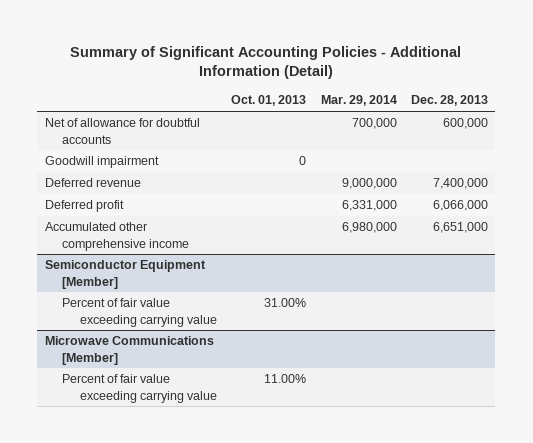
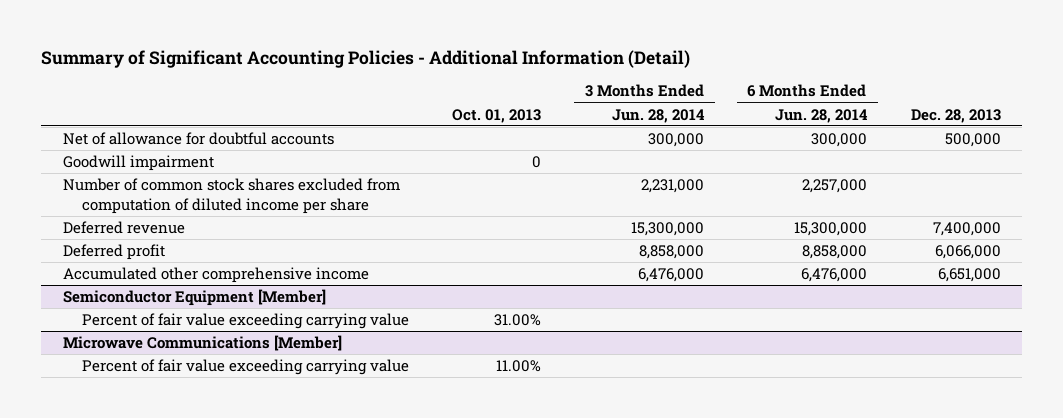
- | Oct. 01, 2013 | Mar. 29, 2014 | Dec. 28, 2013
+ | Oct. 01, 2013 | 3 Months Ended Jun. 28, 2014 | 6 Months Ended Jun. 28, 2014 | Dec. 28, 2013
- Net of allowance for doubtful accounts | | 700,000 | 600,000
+ Net of allowance for doubtful accounts | | 300,000 | 300,000 | 500,000
+ Number of common stock shares excluded from computation of diluted income per share | | 2,231,000 | 2,257,000 |

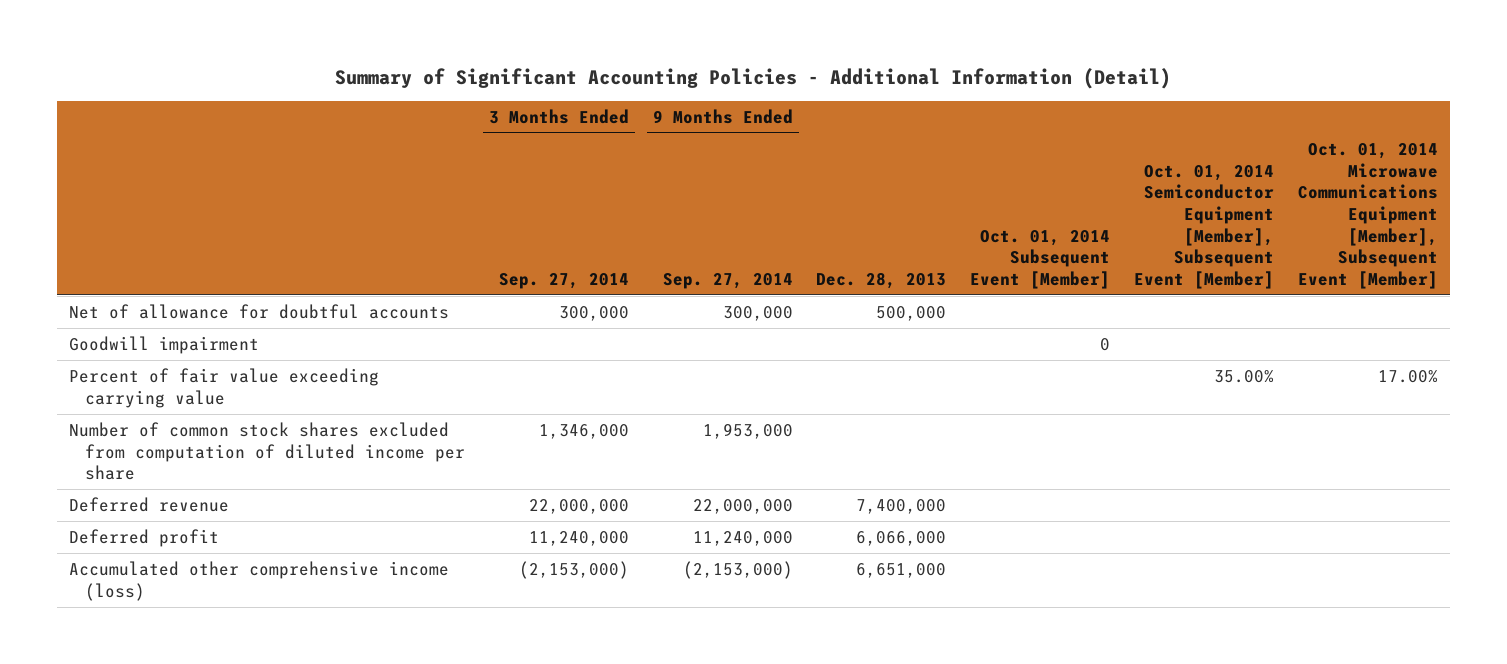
- | Oct. 01, 2013 | 3 Months Ended Jun. 28, 2014 | 6 Months Ended Jun. 28, 2014 | Dec. 28, 2013
+ | 3 Months Ended Sep. 27, 2014 | 9 Months Ended Sep. 27, 2014 | Dec. 28, 2013 | Oct. 01, 2014 Subsequent Event [Member] | Oct. 01, 2014 Semiconductor Equipment [Member], Subsequent Event [Member] | Oct. 01, 2014 Microwave Communications Equipment [Member], Subsequent Event [Member]
+ Percent of fair value exceeding carrying value | | | | | 35.00% | 17.00%
- Accumulated other comprehensive income | | 6,476,000 | 6,476,000 | 6,651,000
- Semiconductor Equipment [Member]
- Percent of fair value exceeding carrying value | 31.00% | | |
- Microwave Communications [Member]
- Percent of fair value exceeding carrying value | 11.00% | | |
+ Accumulated other comprehensive income (loss) | (2,153,000) | (2,153,000) | 6,651,000 | | |

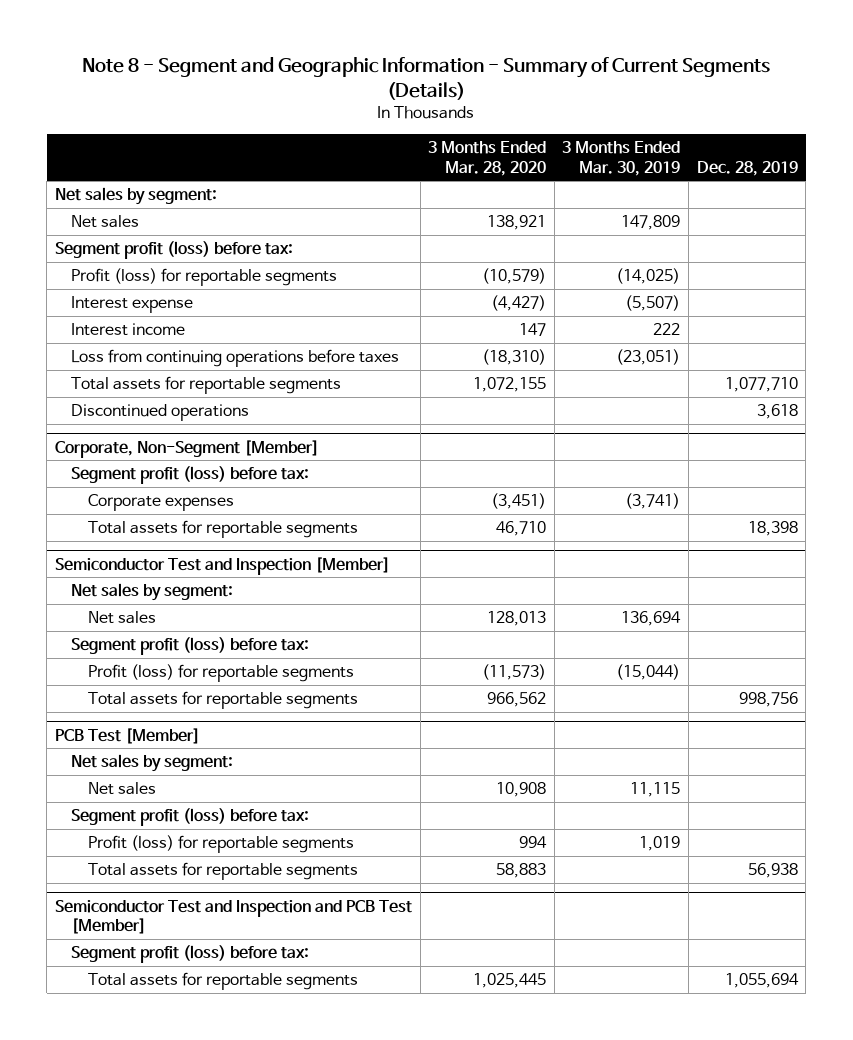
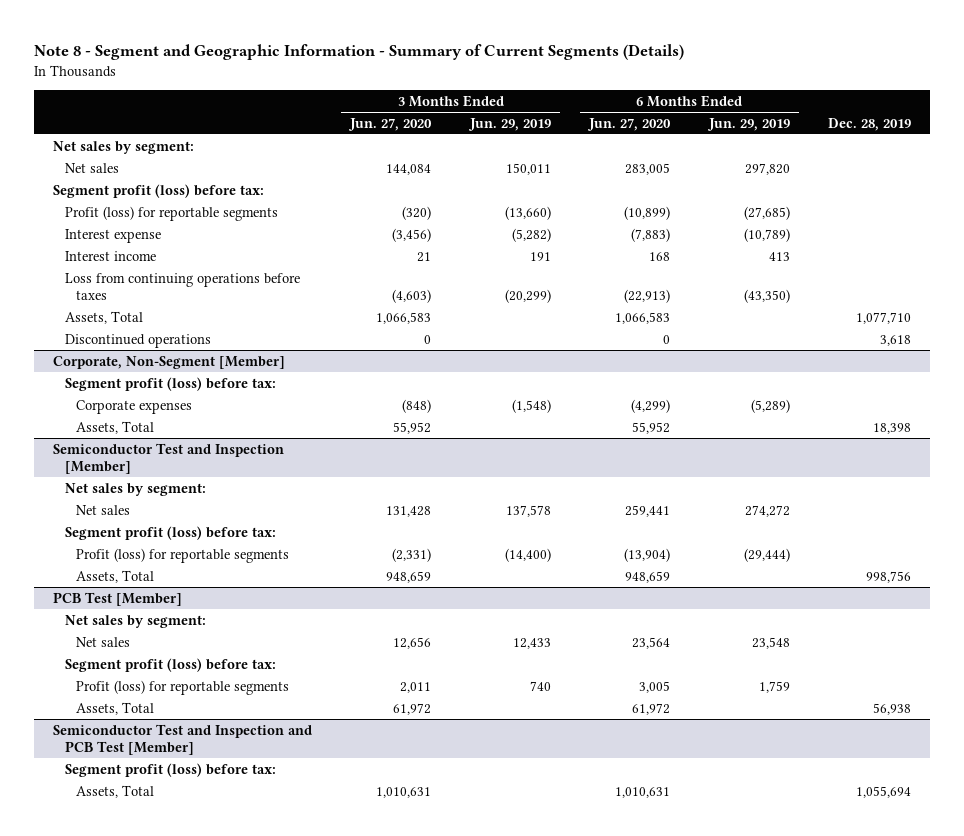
- | 3 Months Ended Mar. 28, 2020 | 3 Months Ended Mar. 30, 2019 | Dec. 28, 2019
+ | 3 Months Ended Jun. 27, 2020 | 3 Months Ended Jun. 29, 2019 | 6 Months Ended Jun. 27, 2020 | 6 Months Ended Jun. 29, 2019 | Dec. 28, 2019
- Total assets for reportable segments | 1,072,155 | | 1,077,710
+ Assets, Total | 1,066,583 | | 1,066,583 | | 1,077,710
@ Corporate, Non-Segment [Member]
- Total assets for reportable segments | 46,710 | | 18,398
+ Assets, Total | 55,952 | | 55,952 | | 18,398
@ Semiconductor Test and Inspection [Member]
- Total assets for reportable segments | 966,562 | | 998,756
+ Assets, Total | 948,659 | | 948,659 | | 998,756
@ PCB Test [Member]
- Total assets for reportable segments | 58,883 | | 56,938
+ Assets, Total | 61,972 | | 61,972 | | 56,938
@ Semiconductor Test and Inspection and PCB Test [Member]
- Total assets for reportable segments | 1,025,445 | | 1,055,694
+ Assets, Total | 1,010,631 | | 1,010,631 | | 1,055,694

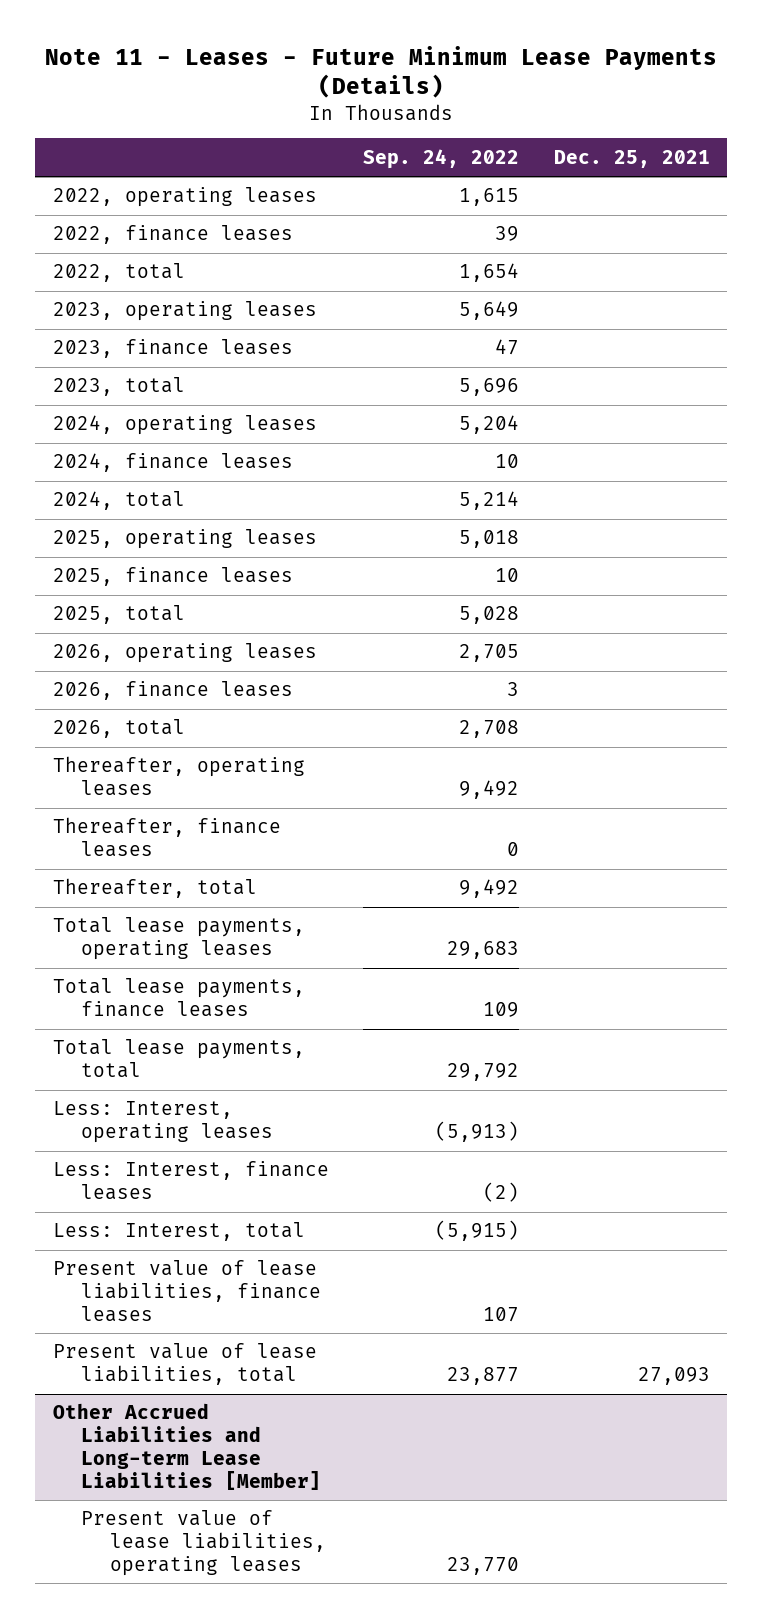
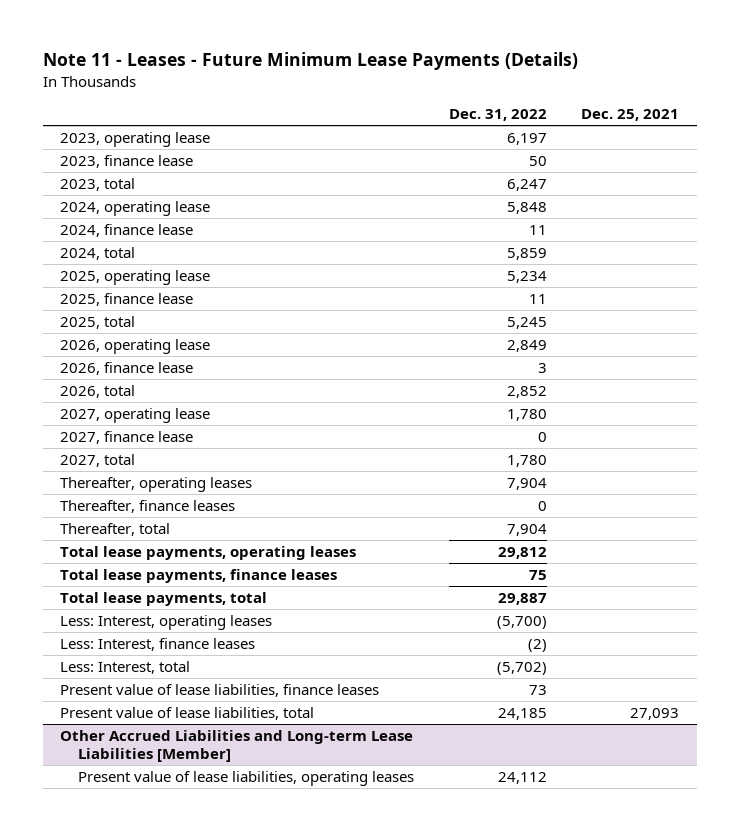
- | Sep. 24, 2022 | Dec. 25, 2021
+ | Dec. 31, 2022 | Dec. 25, 2021
- 2022, operating leases | 1,615 |
- 2022, finance leases | 39 |
- 2022, total | 1,654 |
- 2023, operating leases | 5,649 |
- 2023, finance leases | 47 |
+ 2023, operating lease | 6,197 |
+ 2023, finance lease | 50 |
- 2024, operating leases | 5,204 |
- 2024, finance leases | 10 |
+ 2024, operating lease | 5,848 |
+ 2024, finance lease | 11 |
- 2025, operating leases | 5,018 |
- 2025, finance leases | 10 |
+ 2025, operating lease | 5,234 |
+ 2025, finance lease | 11 |
- 2026, operating leases | 2,705 |
- 2026, finance leases | 3 |
+ 2026, operating lease | 2,849 |
+ 2026, finance lease | 3 |
+ 2027, operating lease | 1,780 |
+ 2027, finance lease | 0 |
+ 2027, total | 1,780 |

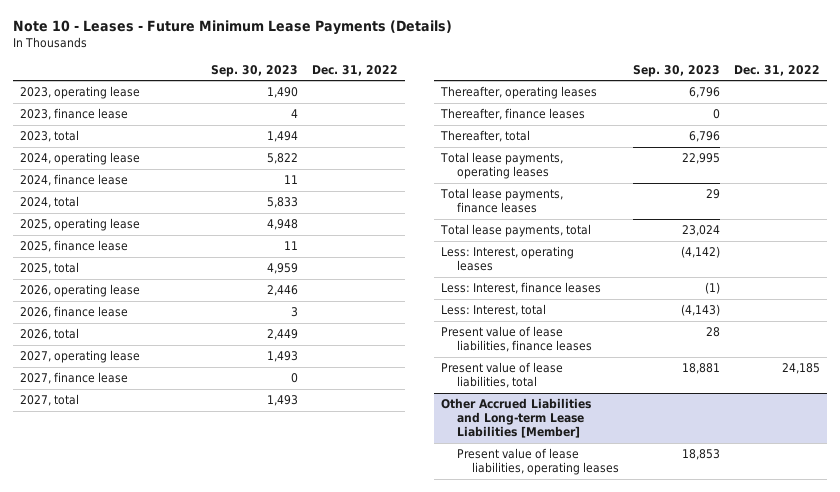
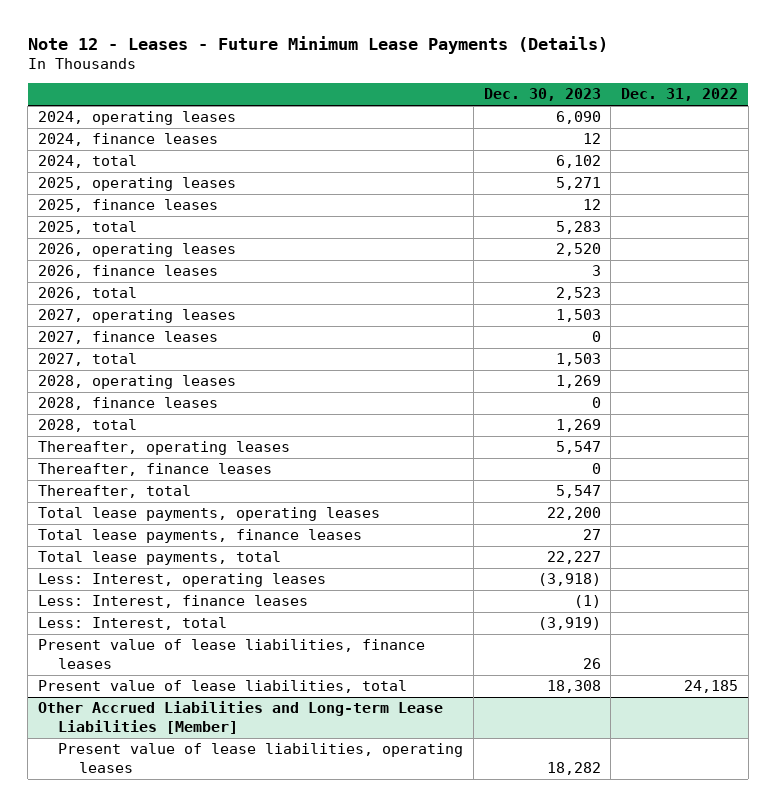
- Note 10 - Leases - Future Minimum Lease Payments (Details)
+ Note 12 - Leases - Future Minimum Lease Payments (Details)
- | Sep. 30, 2023 | Dec. 31, 2022
+ | Dec. 30, 2023 | Dec. 31, 2022
- 2023, operating lease | 1,490 |
- 2023, finance lease | 4 |
- 2023, total | 1,494 |
- 2024, operating lease | 5,822 |
- 2024, finance lease | 11 |
+ 2024, operating leases | 6,090 |
+ 2024, finance leases | 12 |
- 2025, operating lease | 4,948 |
- 2025, finance lease | 11 |
+ 2025, operating leases | 5,271 |
+ 2025, finance leases | 12 |
- 2026, operating lease | 2,446 |
- 2026, finance lease | 3 |
+ 2026, operating leases | 2,520 |
+ 2026, finance leases | 3 |
- 2027, operating lease | 1,493 |
- 2027, finance lease | 0 |
+ 2027, operating leases | 1,503 |
+ 2027, finance leases | 0 |
+ 2028, operating leases | 1,269 |
+ 2028, finance leases | 0 |
+ 2028, total | 1,269 |

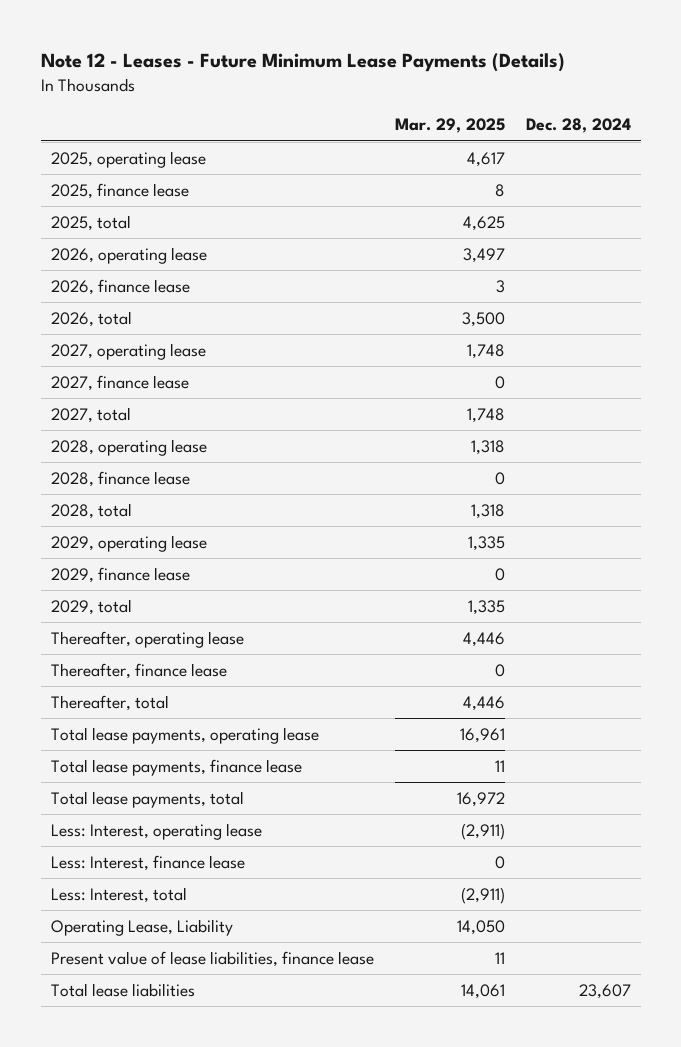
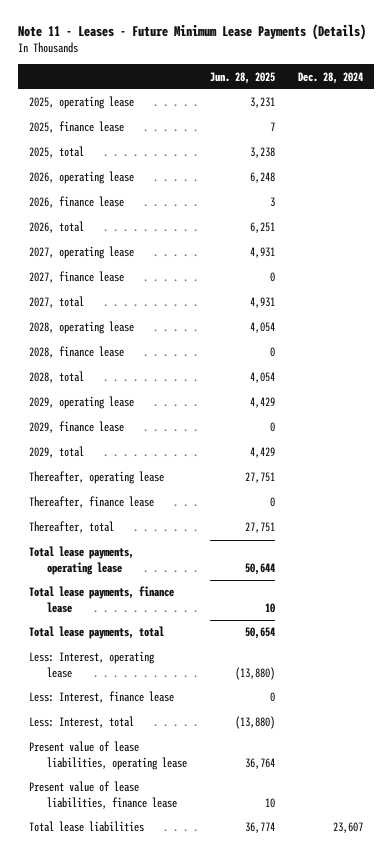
- Note 12 - Leases - Future Minimum Lease Payments (Details)
+ Note 11 - Leases - Future Minimum Lease Payments (Details)
- | Mar. 29, 2025 | Dec. 28, 2024
+ | Jun. 28, 2025 | Dec. 28, 2024
- Operating Lease, Liability | 14,050 |
+ Present value of lease liabilities, operating lease | 36,764 |

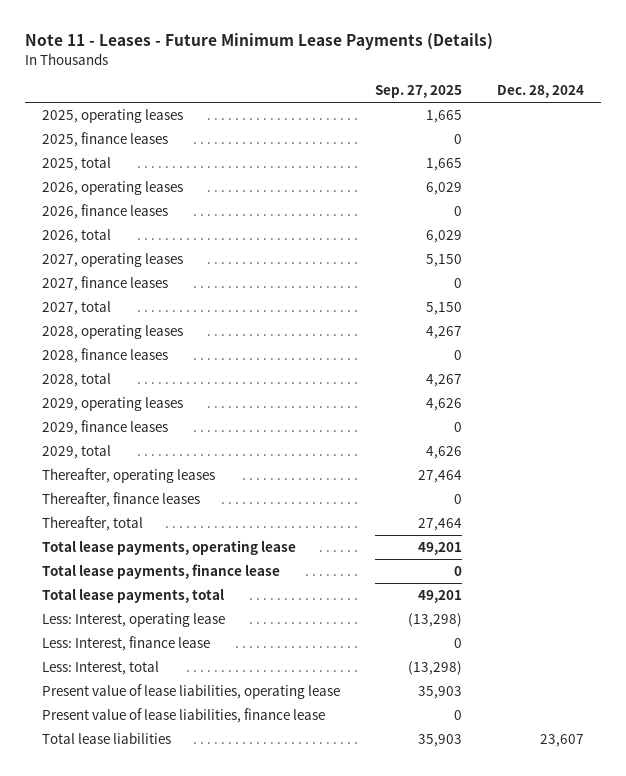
- | Jun. 28, 2025 | Dec. 28, 2024
+ | Sep. 27, 2025 | Dec. 28, 2024
- 2025, operating lease | 3,231 |
- 2025, finance lease | 7 |
+ 2025, operating leases | 1,665 |
+ 2025, finance leases | 0 |
- 2026, operating lease | 6,248 |
- 2026, finance lease | 3 |
+ 2026, operating leases | 6,029 |
+ 2026, finance leases | 0 |
- 2027, operating lease | 4,931 |
- 2027, finance lease | 0 |
+ 2027, operating leases | 5,150 |
+ 2027, finance leases | 0 |
- 2028, operating lease | 4,054 |
- 2028, finance lease | 0 |
+ 2028, operating leases | 4,267 |
+ 2028, finance leases | 0 |
- 2029, operating lease | 4,429 |
- 2029, finance lease | 0 |
+ 2029, operating leases | 4,626 |
+ 2029, finance leases | 0 |
- Thereafter, operating lease | 27,751 |
- Thereafter, finance lease | 0 |
+ Thereafter, operating leases | 27,464 |
+ Thereafter, finance leases | 0 |

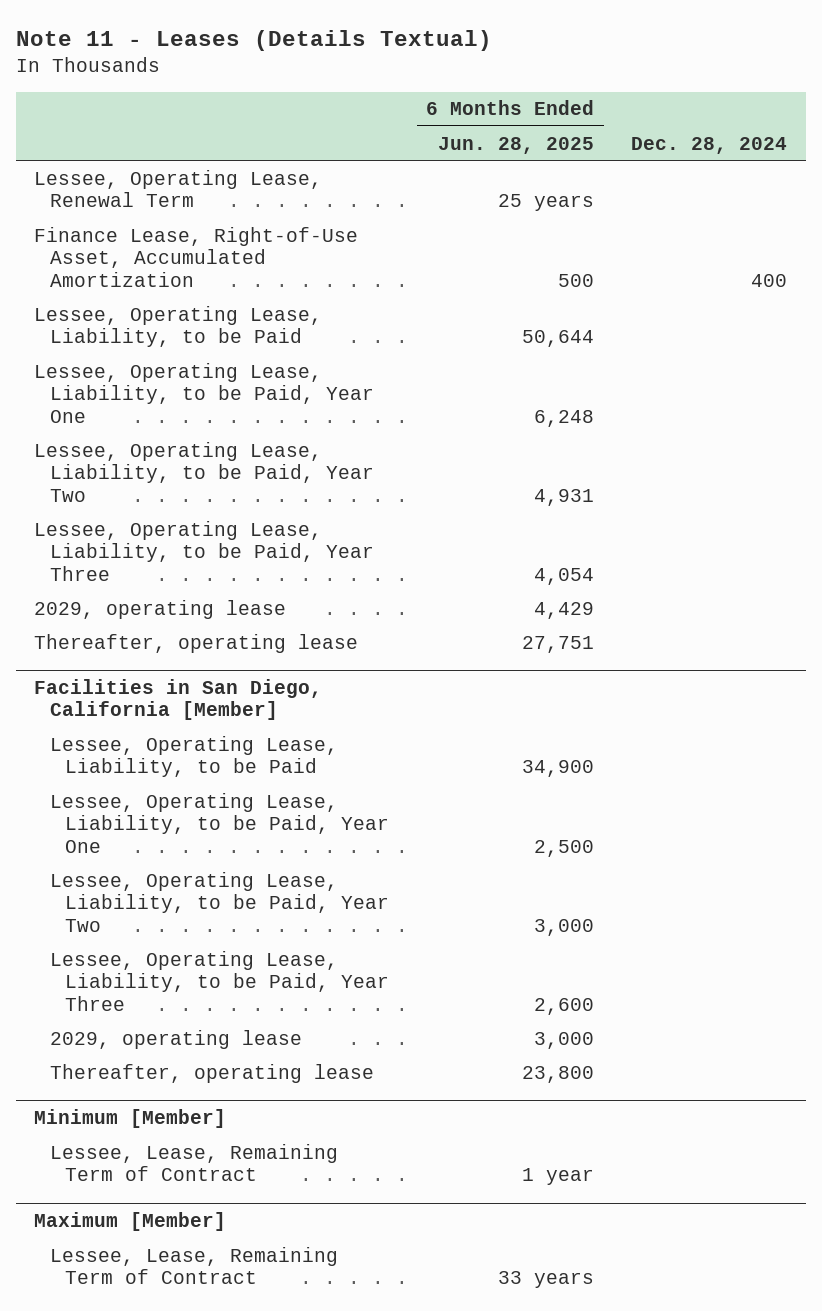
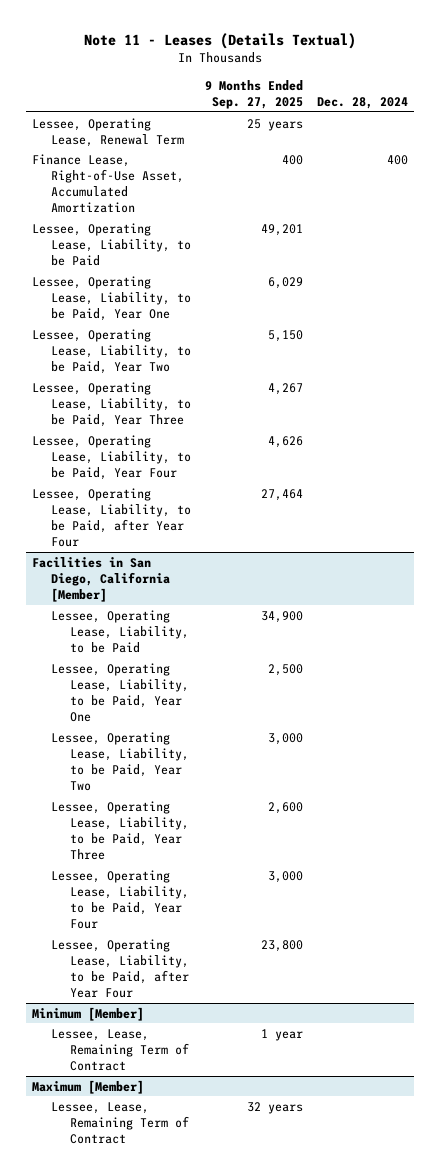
- | 6 Months Ended Jun. 28, 2025 | Dec. 28, 2024
+ | 9 Months Ended Sep. 27, 2025 | Dec. 28, 2024
- 2029, operating lease | 4,429 |
- Thereafter, operating lease | 27,751 |
+ Lessee, Operating Lease, Liability, to be Paid, Year Four | 4,626 |
+ Lessee, Operating Lease, Liability, to be Paid, after Year Four | 27,464 |
@ Facilities in San Diego, California [Member]
- 2029, operating lease | 3,000 |
- Thereafter, operating lease | 23,800 |
+ Lessee, Operating Lease, Liability, to be Paid, Year Four | 3,000 |
+ Lessee, Operating Lease, Liability, to be Paid, after Year Four | 23,800 |

